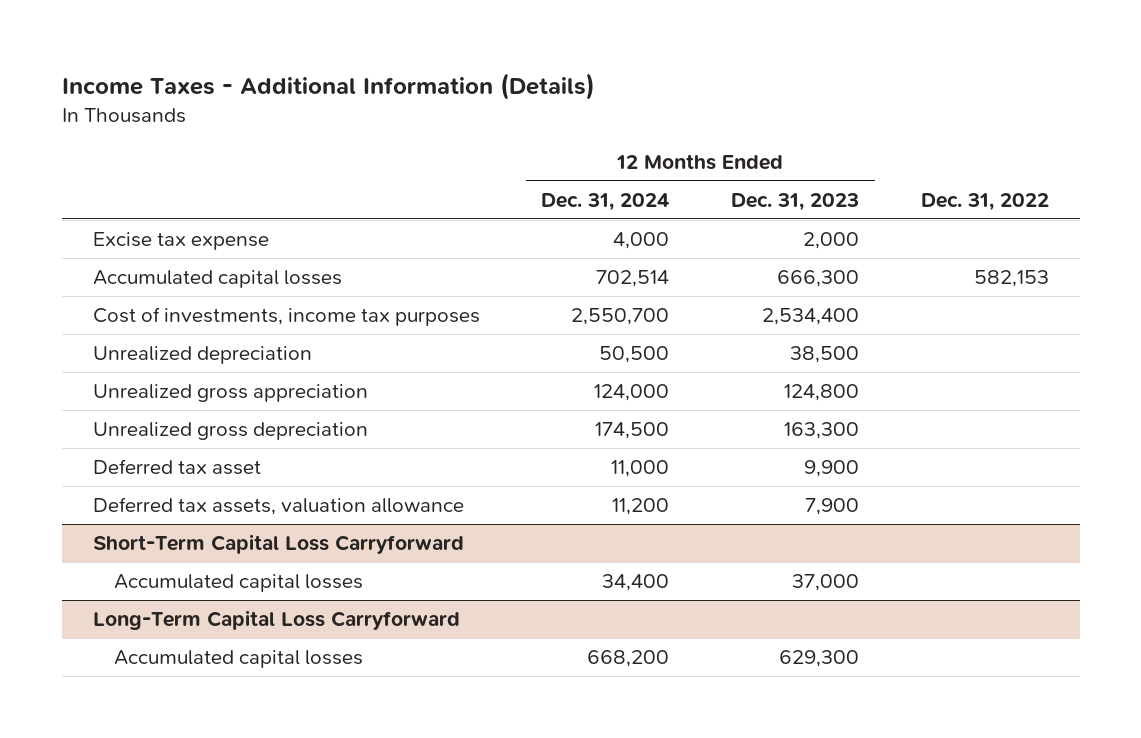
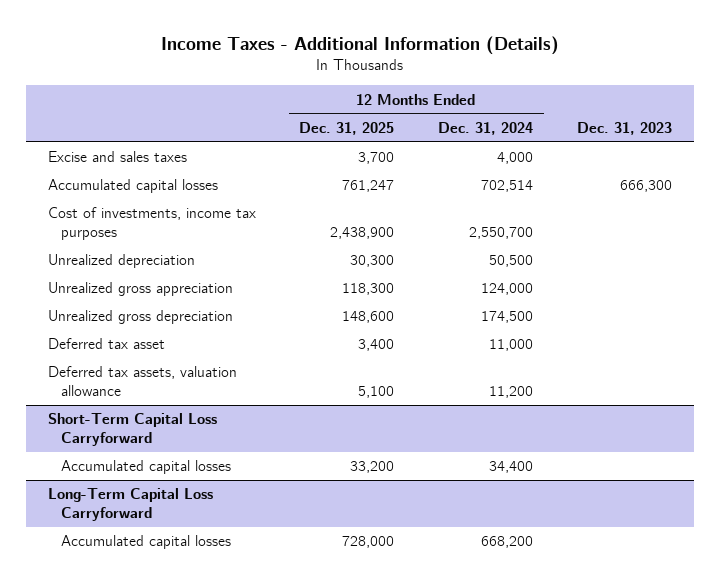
- | 12 Months Ended Dec. 31, 2024 | 12 Months Ended Dec. 31, 2023 | Dec. 31, 2022
+ | 12 Months Ended Dec. 31, 2025 | 12 Months Ended Dec. 31, 2024 | Dec. 31, 2023
- Excise tax expense | 4,000 | 2,000 |
+ Excise and sales taxes | 3,700 | 4,000 |

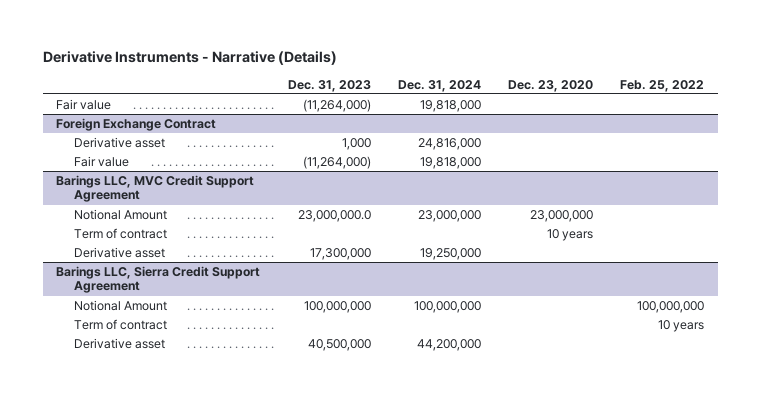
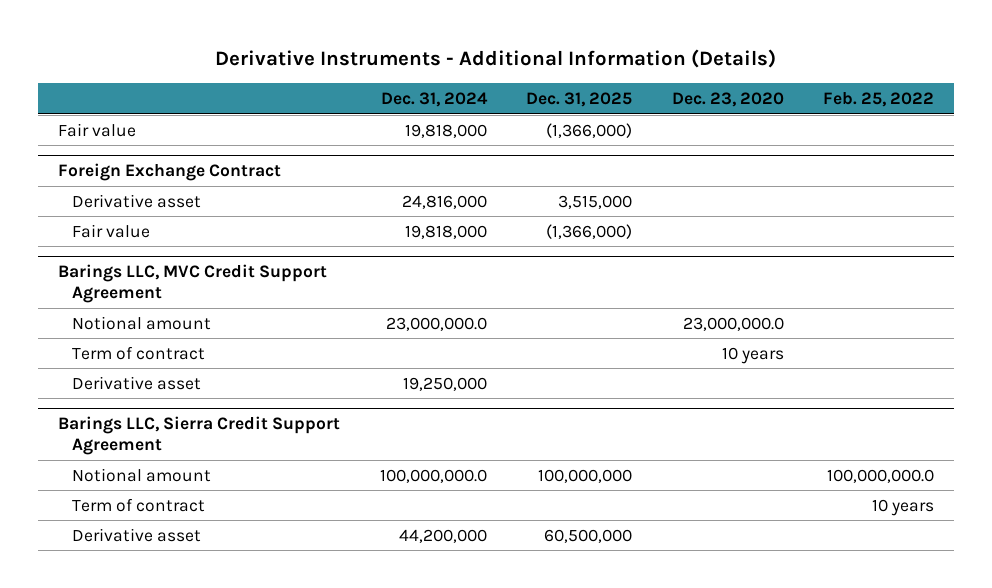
- Derivative Instruments - Narrative (Details)
+ Derivative Instruments - Additional Information (Details)
- | Dec. 31, 2023 | Dec. 31, 2024 | Dec. 23, 2020 | Feb. 25, 2022
+ | Dec. 31, 2024 | Dec. 31, 2025 | Dec. 23, 2020 | Feb. 25, 2022
@ Barings LLC, MVC Credit Support Agreement
- Notional Amount | 23,000,000.0 | 23,000,000 | 23,000,000 |
+ Notional amount | 23,000,000.0 | | 23,000,000.0 |
@ Barings LLC, Sierra Credit Support Agreement
- Notional Amount | 100,000,000 | 100,000,000 | | 100,000,000
+ Notional amount | 100,000,000.0 | 100,000,000 | | 100,000,000.0

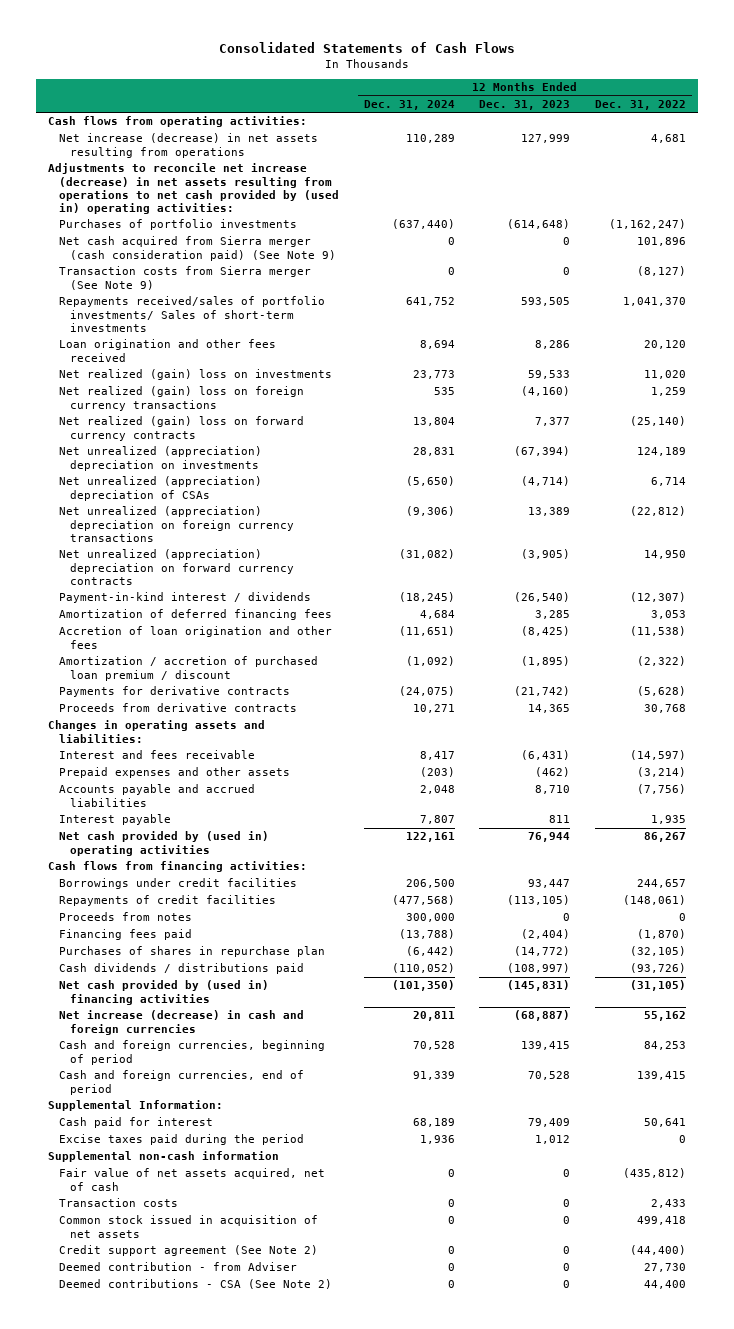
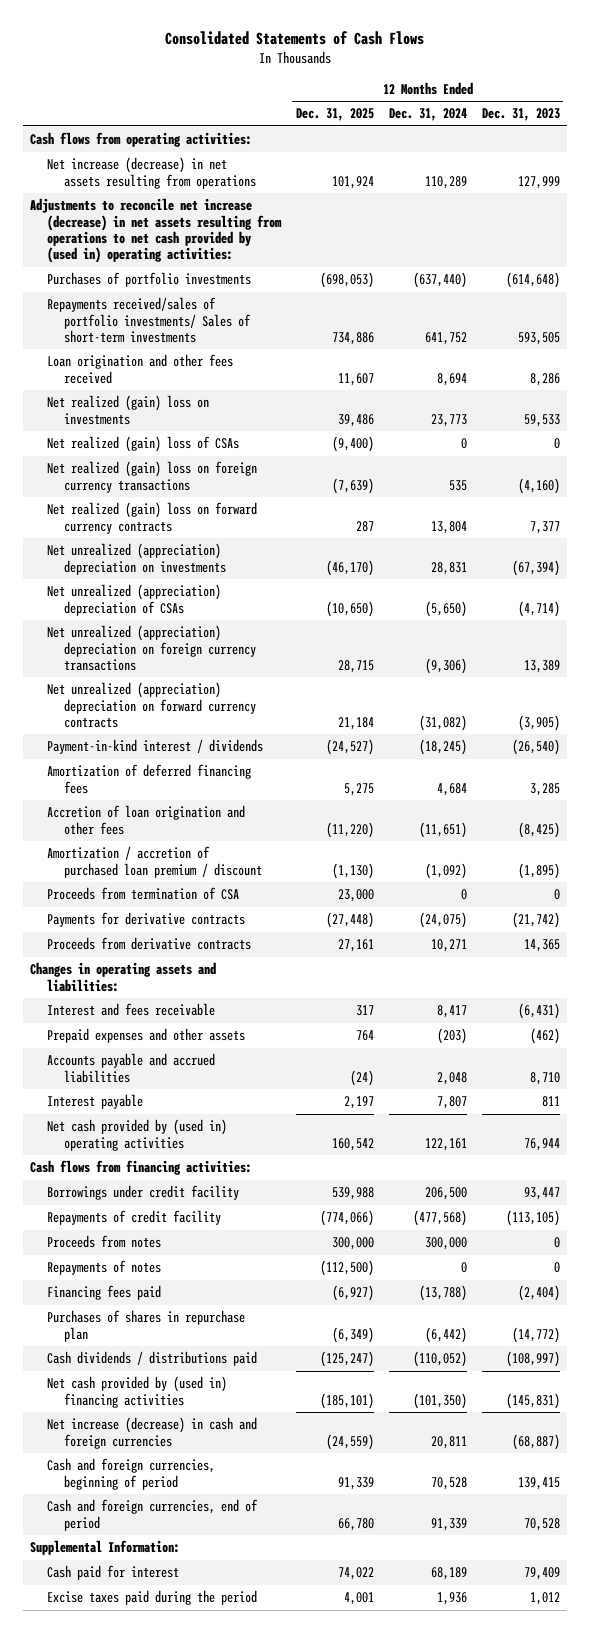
- | 12 Months Ended Dec. 31, 2024 | 12 Months Ended Dec. 31, 2023 | 12 Months Ended Dec. 31, 2022
+ | 12 Months Ended Dec. 31, 2025 | 12 Months Ended Dec. 31, 2024 | 12 Months Ended Dec. 31, 2023
- Net cash acquired from Sierra merger (cash consideration paid) (See Note 9) | 0 | 0 | 101,896
- Transaction costs from Sierra merger (See Note 9) | 0 | 0 | (8,127)
+ Net realized (gain) loss of CSAs | (9,400) | 0 | 0
+ Proceeds from termination of CSA | 23,000 | 0 | 0
- Borrowings under credit facilities | 206,500 | 93,447 | 244,657
- Repayments of credit facilities | (477,568) | (113,105) | (148,061)
+ Borrowings under credit facility | 539,988 | 206,500 | 93,447
+ Repayments of credit facility | (774,066) | (477,568) | (113,105)
+ Repayments of notes | (112,500) | 0 | 0
- Supplemental non-cash information
- Fair value of net assets acquired, net of cash | 0 | 0 | (435,812)
- Transaction costs | 0 | 0 | 2,433
- Common stock issued in acquisition of net assets | 0 | 0 | 499,418
- Credit support agreement (See Note 2) | 0 | 0 | (44,400)
- Deemed contribution - from Adviser | 0 | 0 | 27,730
- Deemed contributions - CSA (See Note 2) | 0 | 0 | 44,400

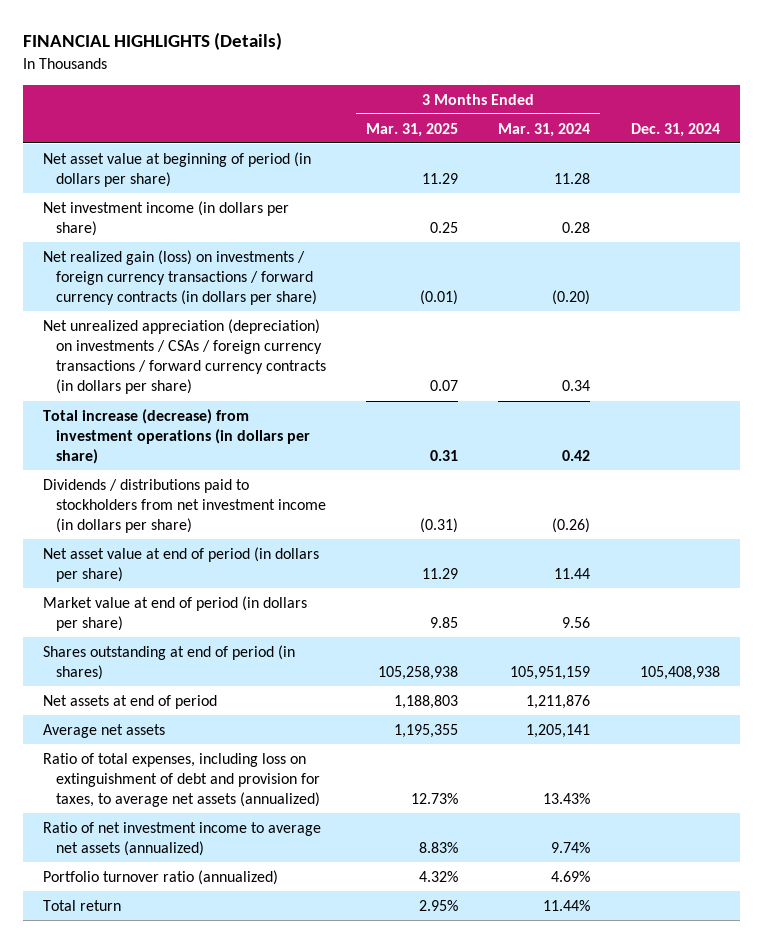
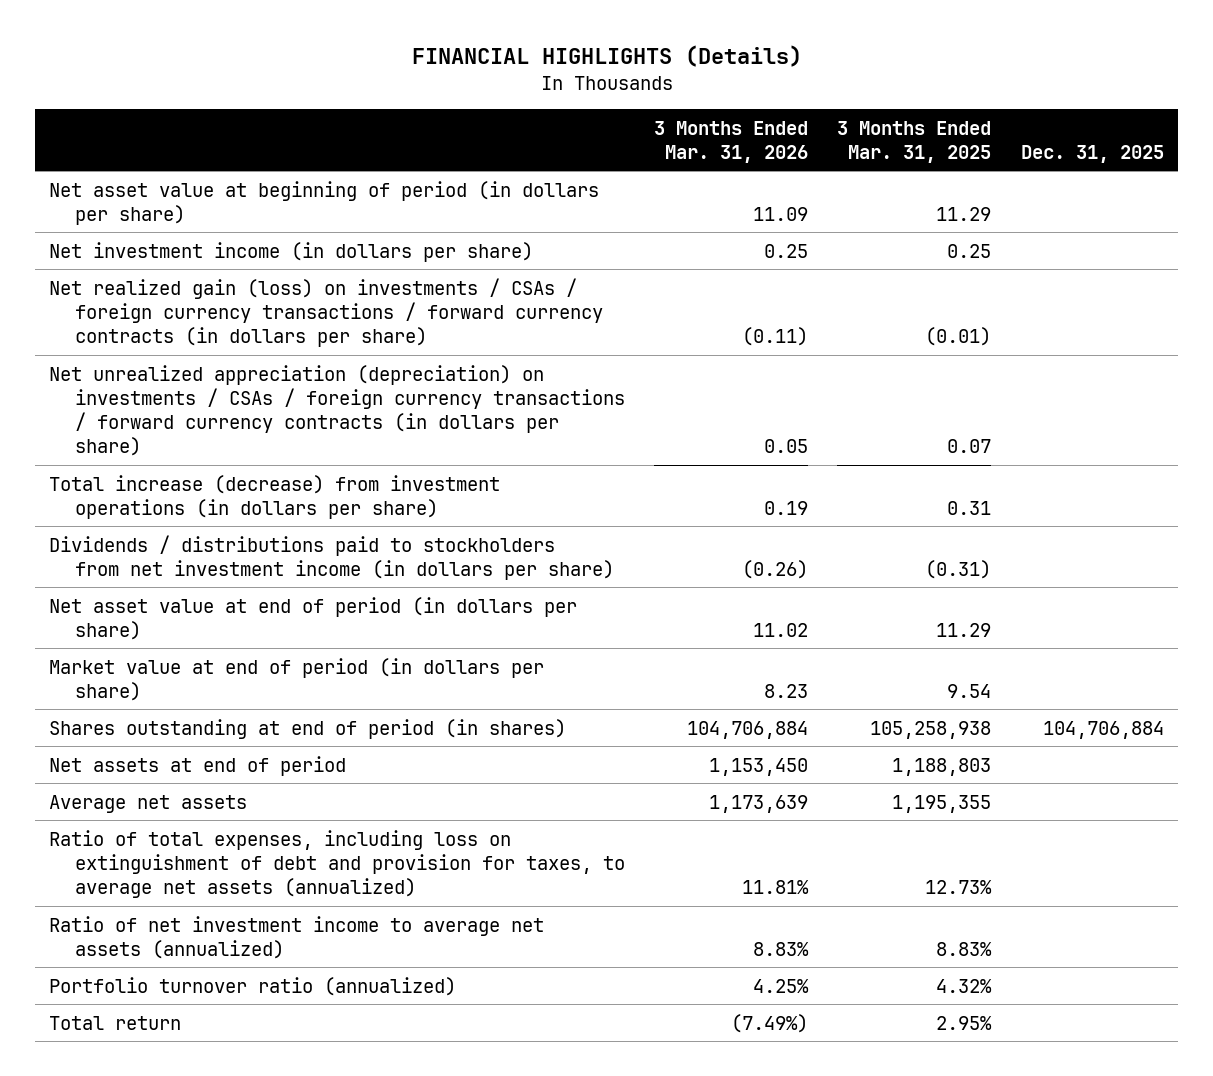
- | 3 Months Ended Mar. 31, 2025 | 3 Months Ended Mar. 31, 2024 | Dec. 31, 2024
+ | 3 Months Ended Mar. 31, 2026 | 3 Months Ended Mar. 31, 2025 | Dec. 31, 2025
- Net realized gain (loss) on investments / foreign currency transactions / forward currency contracts (in dollars per share) | (0.01) | (0.20) |
+ Net realized gain (loss) on investments / CSAs / foreign currency transactions / forward currency contracts (in dollars per share) | (0.11) | (0.01) |
- Market value at end of period (in dollars per share) | 9.85 | 9.56 |
+ Market value at end of period (in dollars per share) | 8.23 | 9.54 |

